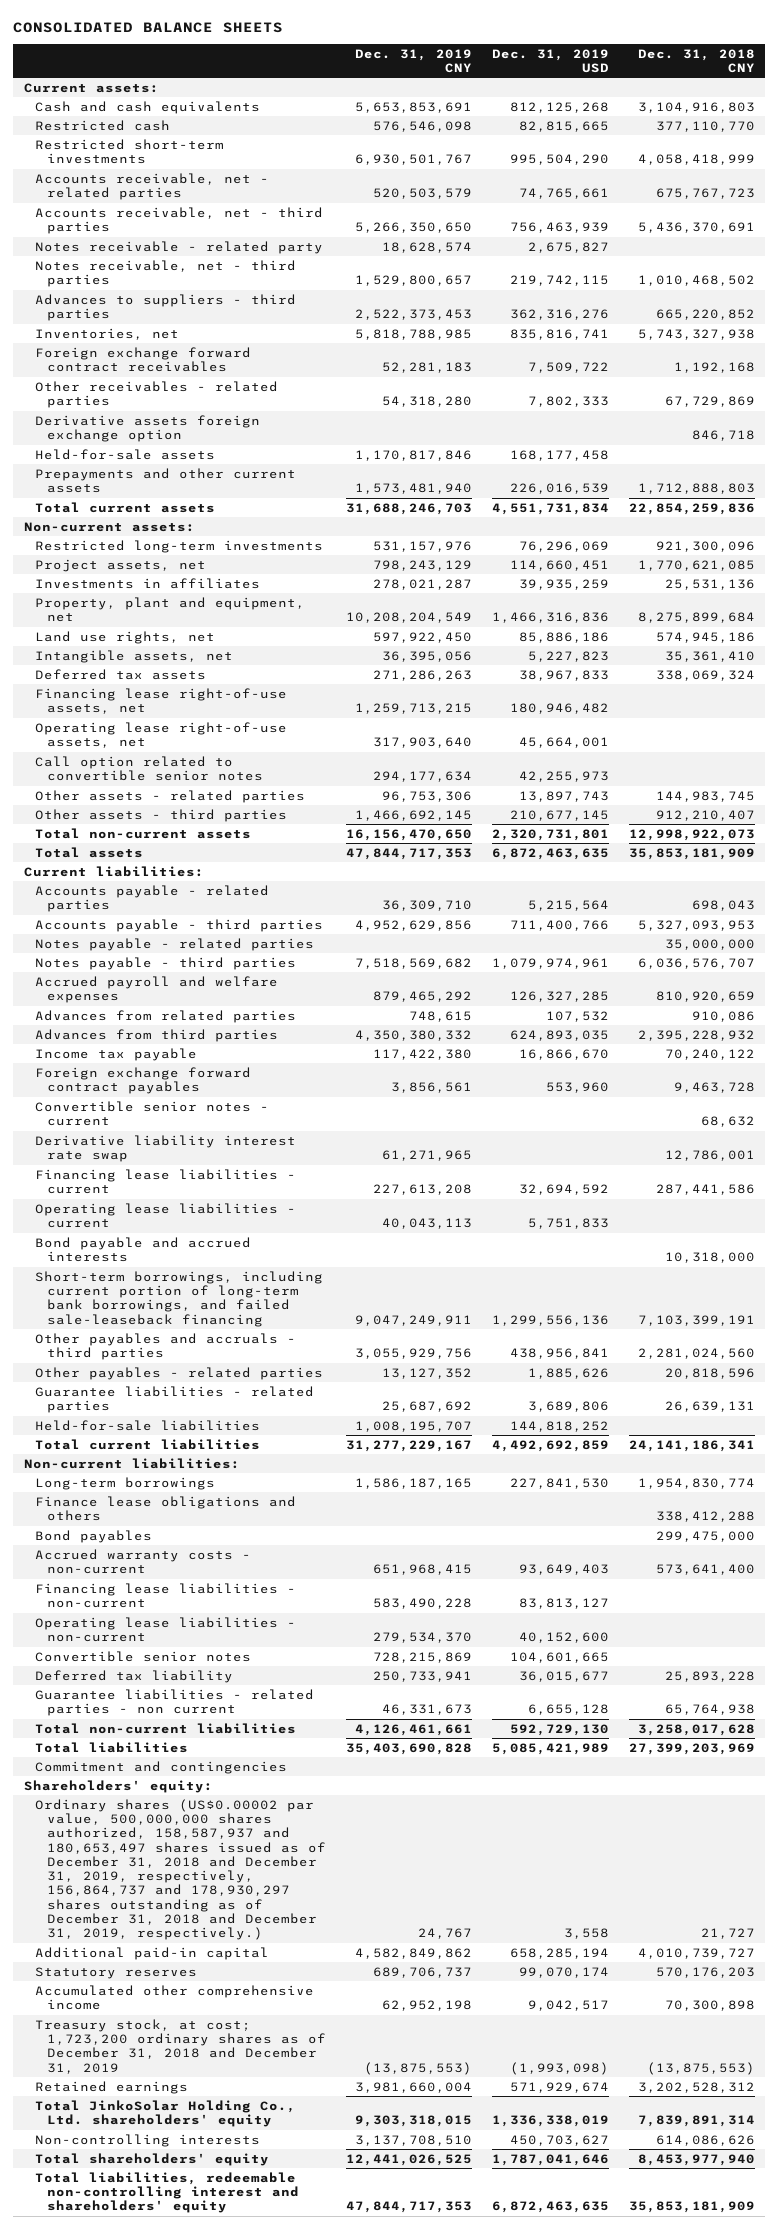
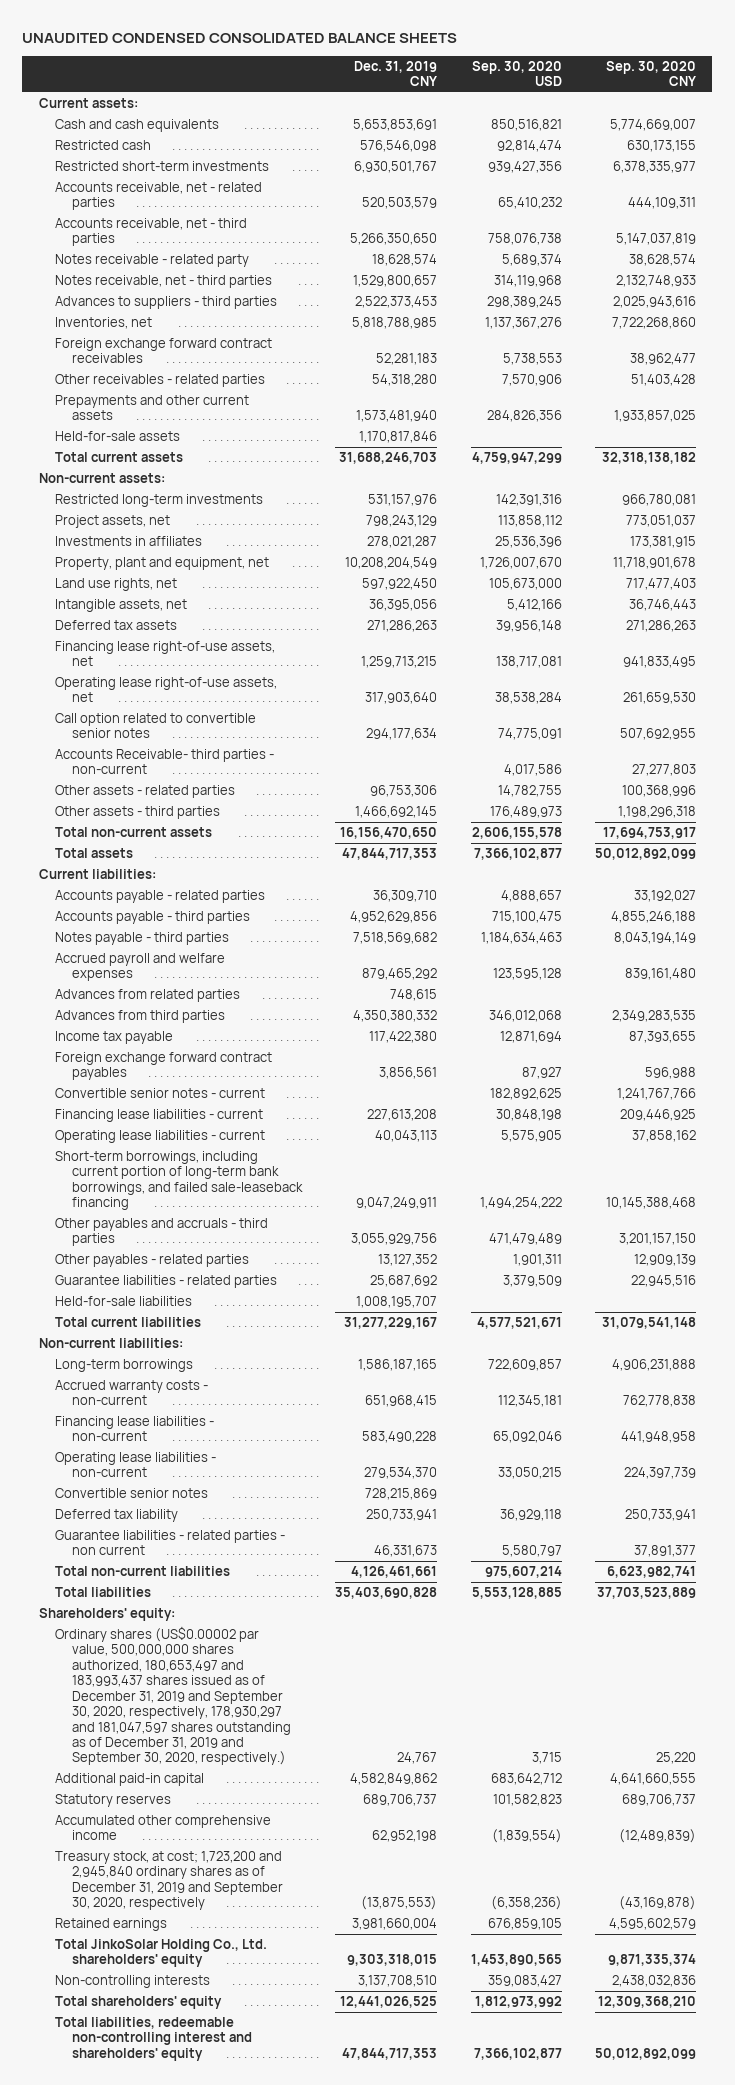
- CONSOLIDATED BALANCE SHEETS
+ UNAUDITED CONDENSED CONSOLIDATED BALANCE SHEETS
- | Dec. 31, 2019 CNY | Dec. 31, 2019 USD | Dec. 31, 2018 CNY
+ | Dec. 31, 2019 CNY | Sep. 30, 2020 USD | Sep. 30, 2020 CNY
- Derivative assets foreign exchange option | | | 846,718
moved down: Held-for-sale assets | 1,170,817,846 | |
+ Accounts Receivable- third parties - non-current | | 4,017,586 | 27,277,803
- Notes payable - related parties | | | 35,000,000
- Derivative liability interest rate swap | 61,271,965 | | 12,786,001
- Bond payable and accrued interests | | | 10,318,000
- Finance lease obligations and others | | | 338,412,288
- Bond payables | | | 299,475,000
- Commitment and contingencies
- Ordinary shares (US$0.00002 par value, 500,000,000 shares authorized, 158,587,937 and 180,653,497 shares issued as of December 31, 2018 and December 31, 2019, respectively, 156,864,737 and 178,930,297 shares outstanding as of December 31, 2018 and December 31, 2019, respectively.) | 24,767 | 3,558 | 21,727
+ Ordinary shares (US$0.00002 par value, 500,000,000 shares authorized, 180,653,497 and 183,993,437 shares issued as of December 31, 2019 and September 30, 2020, respectively, 178,930,297 and 181,047,597 shares outstanding as of December 31, 2019 and September 30, 2020, respectively.) | 24,767 | 3,715 | 25,220
- Treasury stock, at cost; 1,723,200 ordinary shares as of December 31, 2018 and December 31, 2019 | (13,875,553) | (1,993,098) | (13,875,553)
+ Treasury stock, at cost; 1,723,200 and 2,945,840 ordinary shares as of December 31, 2019 and September 30, 2020, respectively | (13,875,553) | (6,358,236) | (43,169,878)

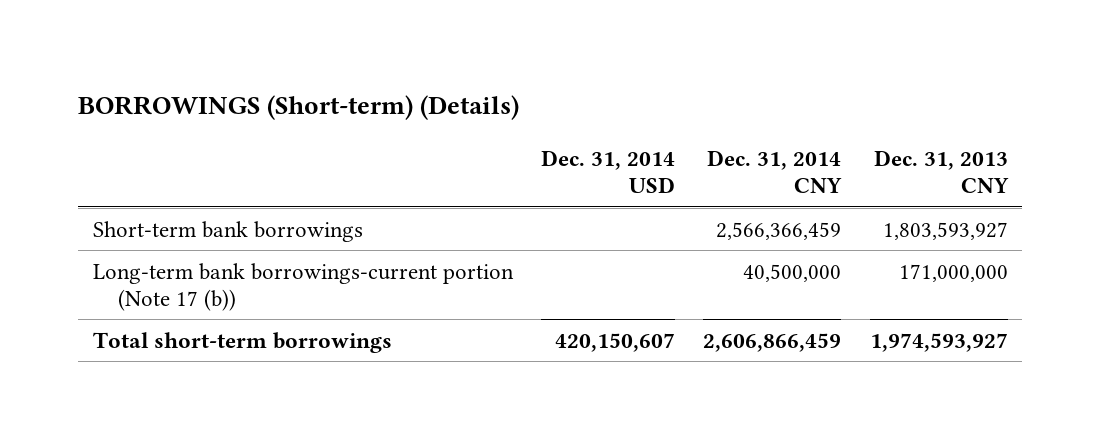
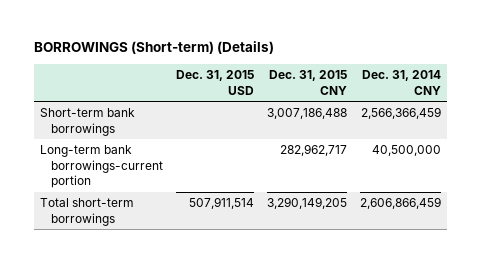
- | Dec. 31, 2014 USD | Dec. 31, 2014 CNY | Dec. 31, 2013 CNY
+ | Dec. 31, 2015 USD | Dec. 31, 2015 CNY | Dec. 31, 2014 CNY
- Long-term bank borrowings-current portion (Note 17 (b)) | | 40,500,000 | 171,000,000
+ Long-term bank borrowings-current portion | | 282,962,717 | 40,500,000

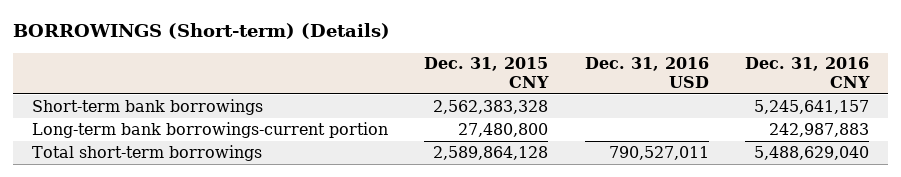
- | Dec. 31, 2015 USD | Dec. 31, 2015 CNY | Dec. 31, 2014 CNY
+ | Dec. 31, 2015 CNY | Dec. 31, 2016 USD | Dec. 31, 2016 CNY
- Short-term bank borrowings | | 3,007,186,488 | 2,566,366,459
- Long-term bank borrowings-current portion | | 282,962,717 | 40,500,000
- Total short-term borrowings | 507,911,514 | 3,290,149,205 | 2,606,866,459
+ Short-term bank borrowings | 2,562,383,328 | | 5,245,641,157
+ Long-term bank borrowings-current portion | 27,480,800 | | 242,987,883
+ Total short-term borrowings | 2,589,864,128 | 790,527,011 | 5,488,629,040

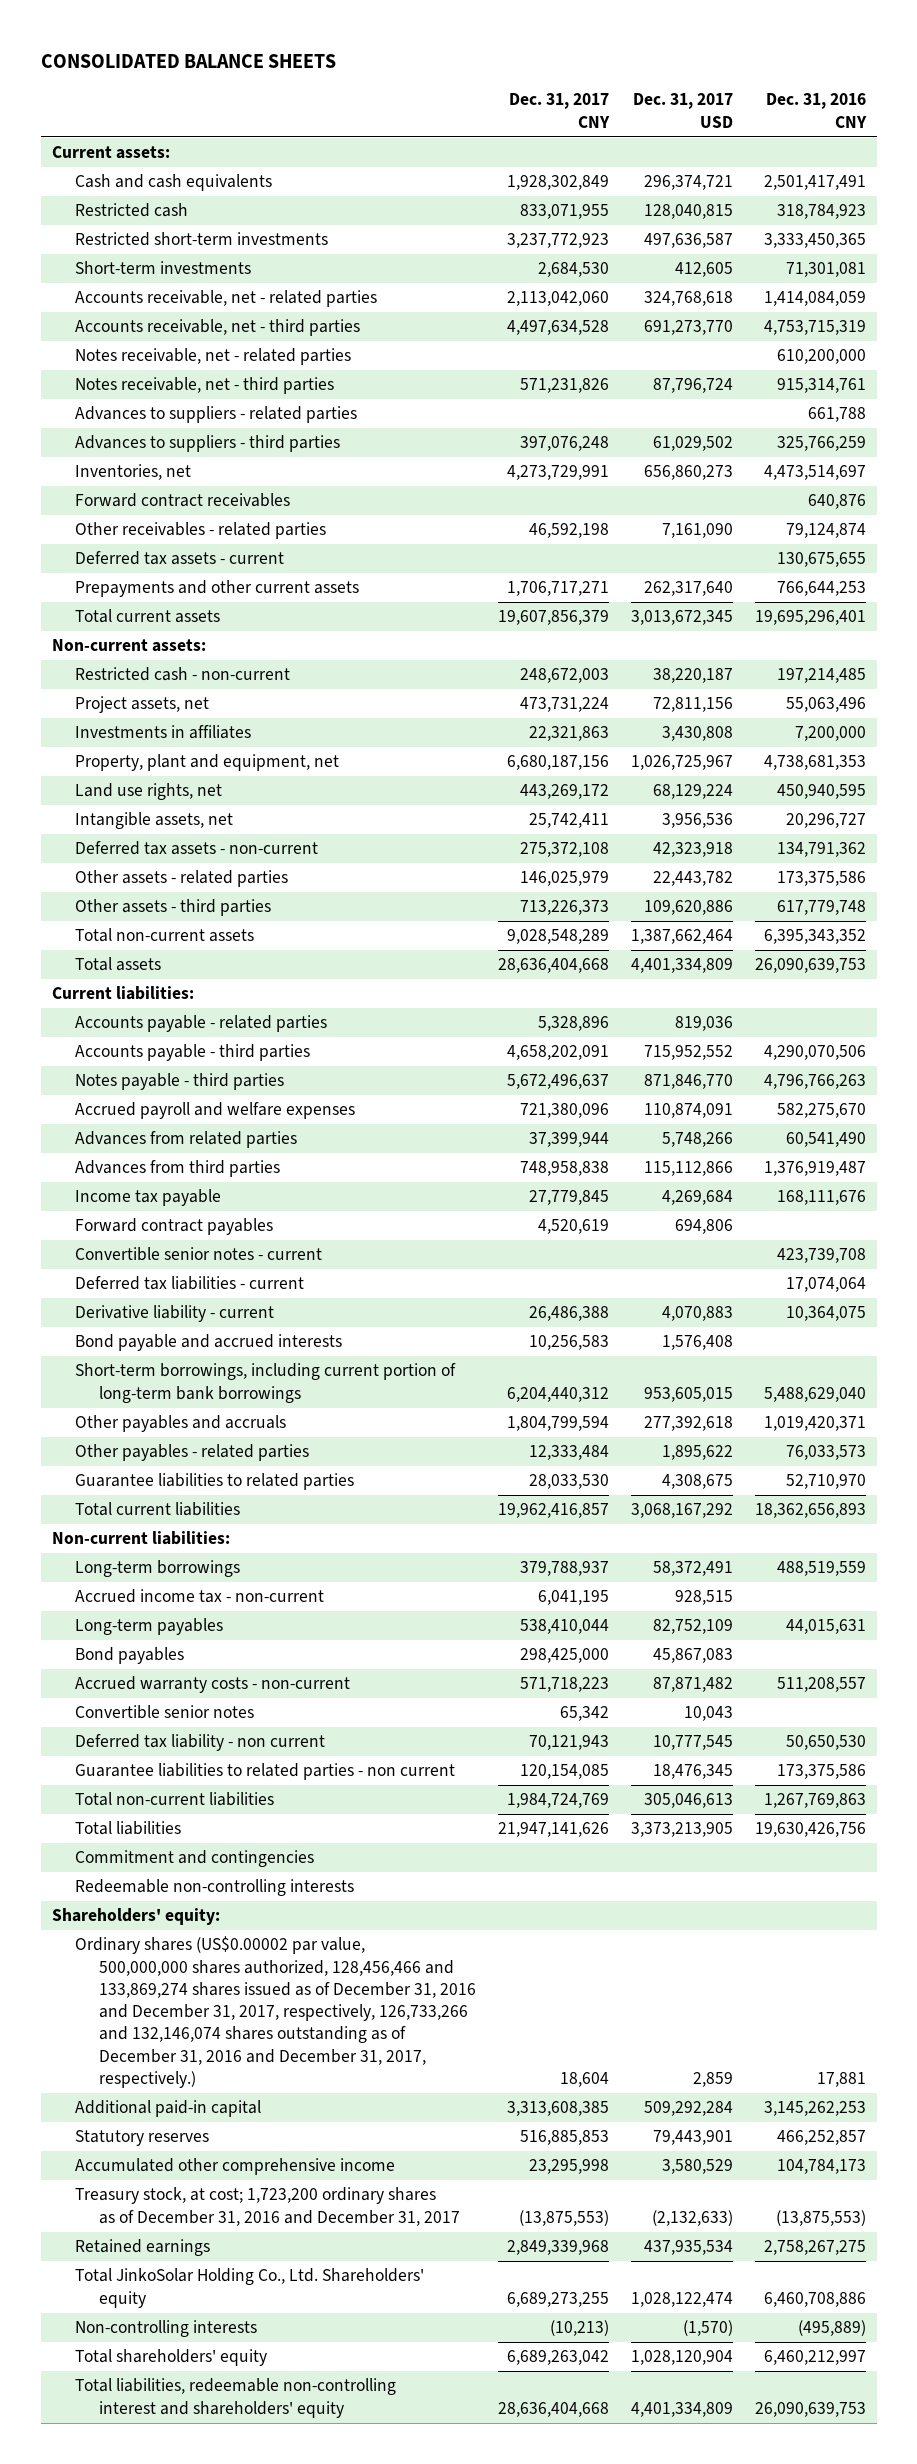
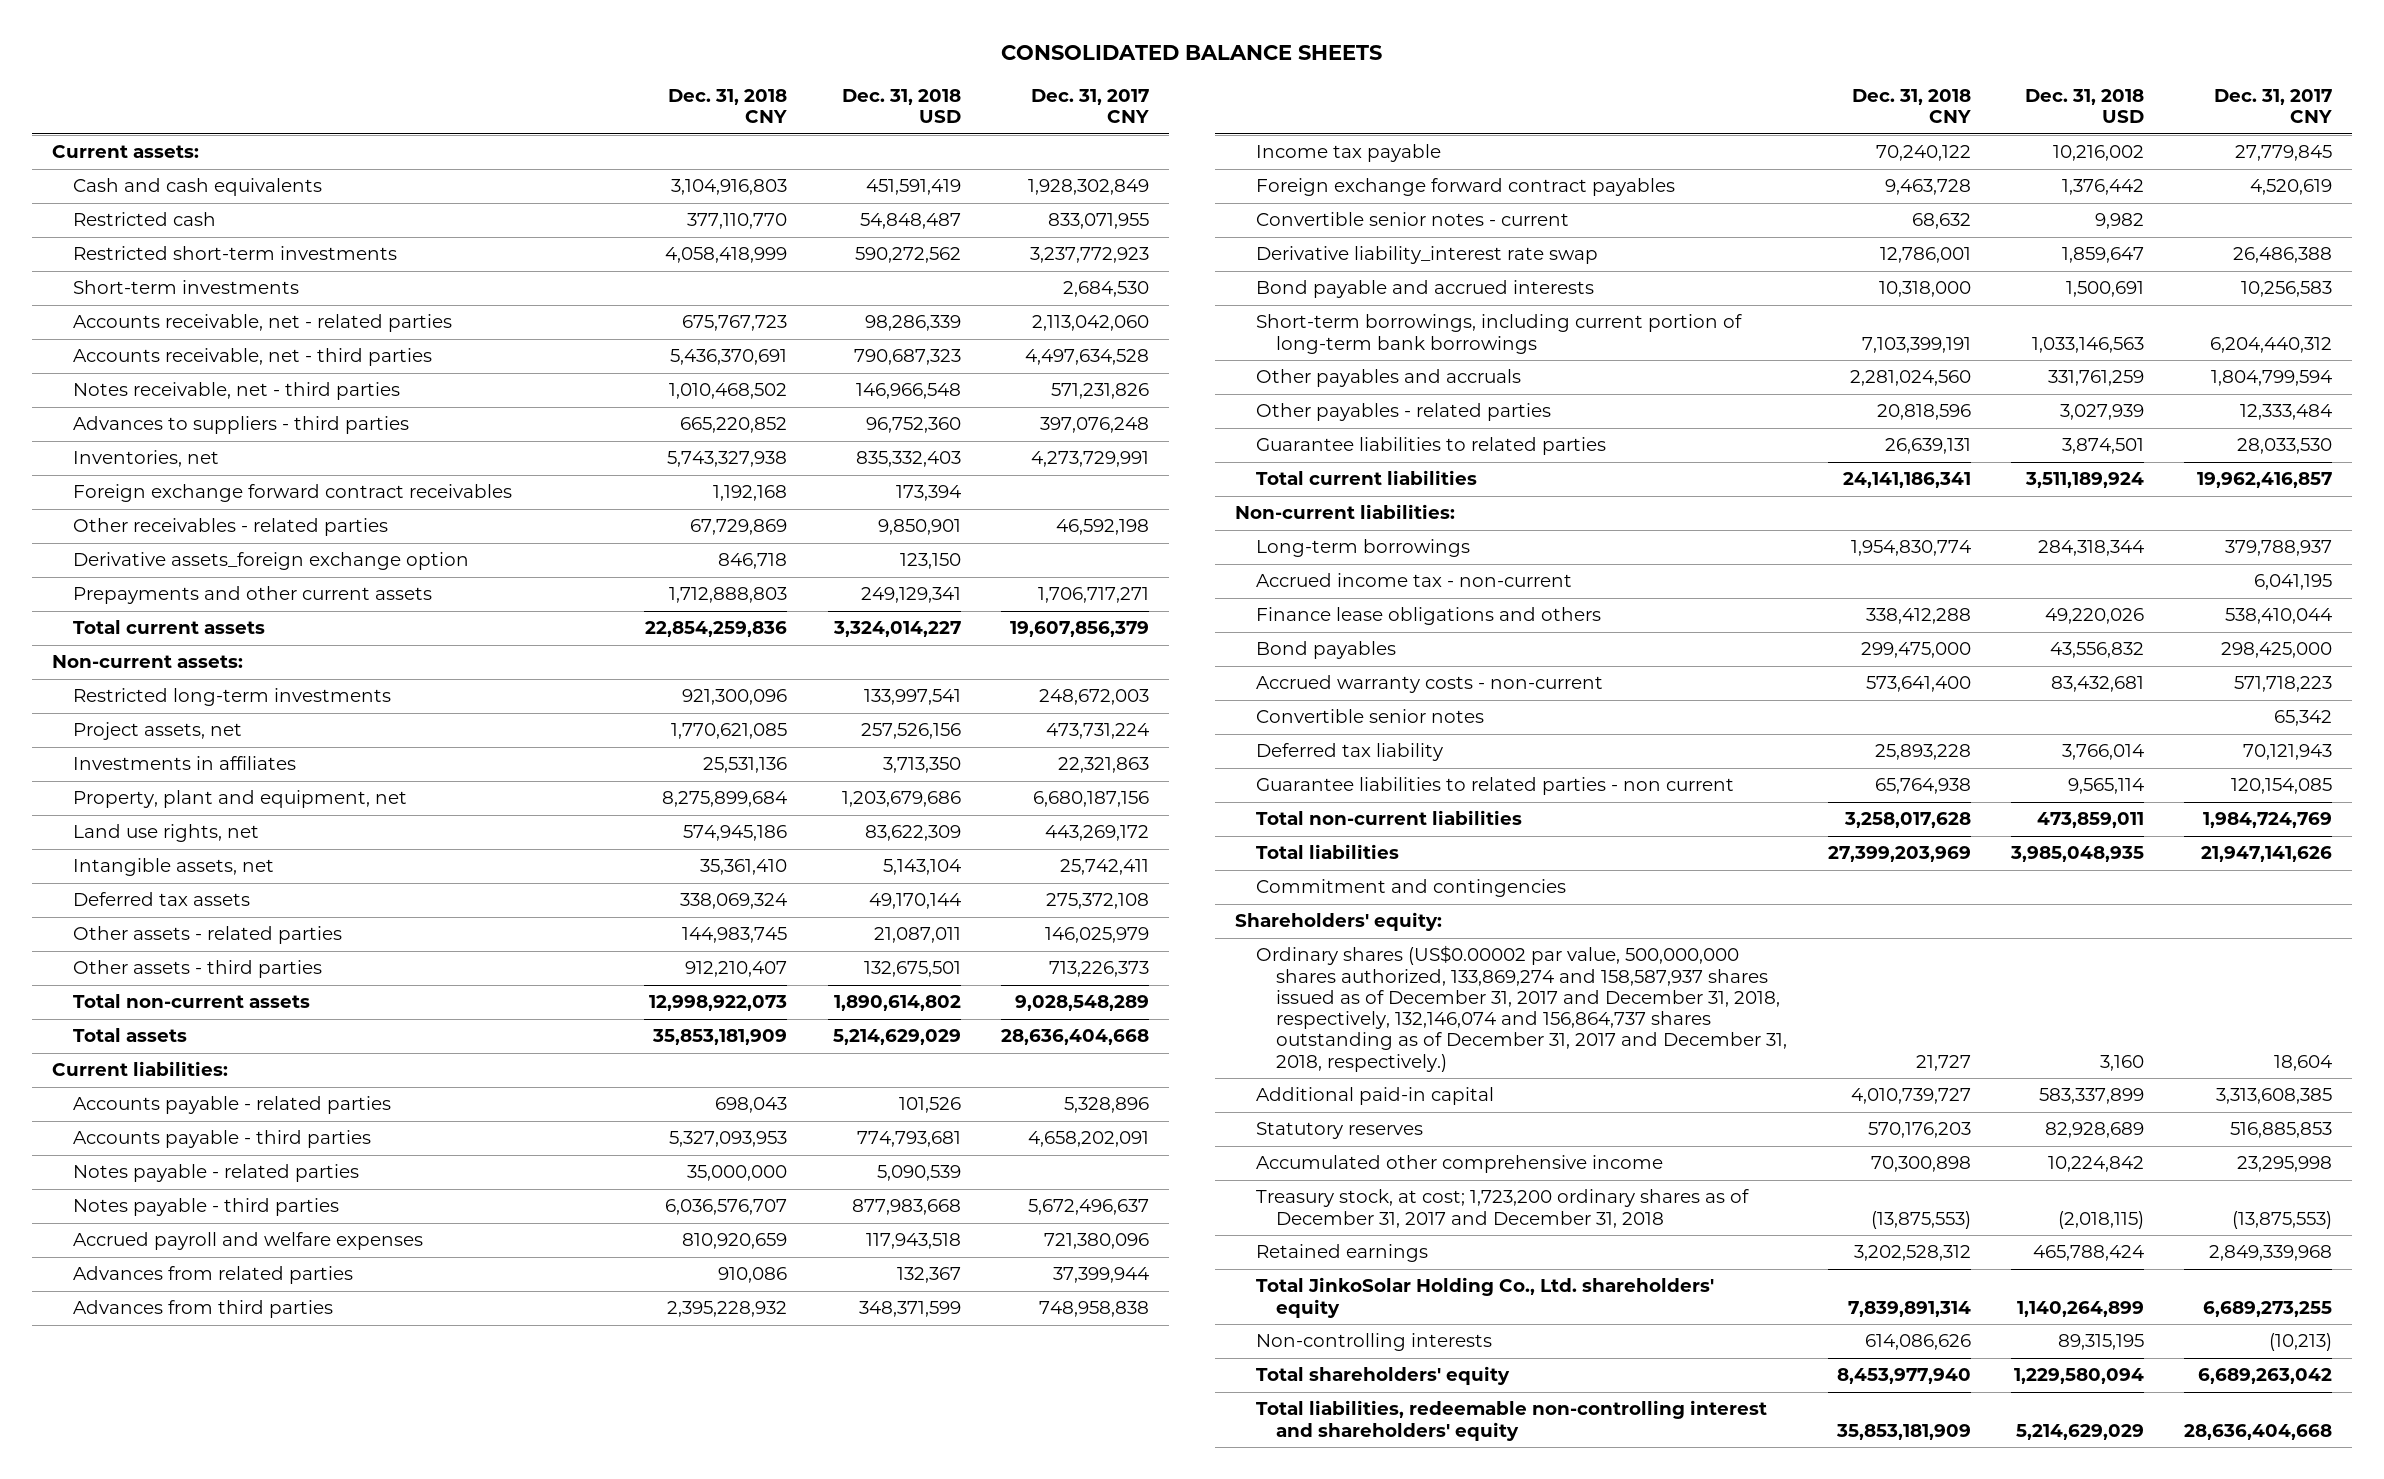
- | Dec. 31, 2017 CNY | Dec. 31, 2017 USD | Dec. 31, 2016 CNY
+ | Dec. 31, 2018 CNY | Dec. 31, 2018 USD | Dec. 31, 2017 CNY
- Notes receivable, net - related parties | | | 610,200,000
- Advances to suppliers - related parties | | | 661,788
- Forward contract receivables | | | 640,876
+ Foreign exchange forward contract receivables | 1,192,168 | 173,394 |
- Deferred tax assets - current | | | 130,675,655
+ Derivative assets_foreign exchange option | 846,718 | 123,150 |
- Restricted cash - non-current | 248,672,003 | 38,220,187 | 197,214,485
+ Restricted long-term investments | 921,300,096 | 133,997,541 | 248,672,003
- Deferred tax assets - non-current | 275,372,108 | 42,323,918 | 134,791,362
+ Deferred tax assets | 338,069,324 | 49,170,144 | 275,372,108
+ Notes payable - related parties | 35,000,000 | 5,090,539 |
- Forward contract payables | 4,520,619 | 694,806 |
+ Foreign exchange forward contract payables | 9,463,728 | 1,376,442 | 4,520,619
- Deferred tax liabilities - current | | | 17,074,064
- Derivative liability - current | 26,486,388 | 4,070,883 | 10,364,075
+ Derivative liability_interest rate swap | 12,786,001 | 1,859,647 | 26,486,388
- Long-term payables | 538,410,044 | 82,752,109 | 44,015,631
+ Finance lease obligations and others | 338,412,288 | 49,220,026 | 538,410,044
- Deferred tax liability - non current | 70,121,943 | 10,777,545 | 50,650,530
+ Deferred tax liability | 25,893,228 | 3,766,014 | 70,121,943
- Redeemable non-controlling interests
- Ordinary shares (US$0.00002 par value, 500,000,000 shares authorized, 128,456,466 and 133,869,274 shares issued as of December 31, 2016 and December 31, 2017, respectively, 126,733,266 and 132,146,074 shares outstanding as of December 31, 2016 and December 31, 2017, respectively.) | 18,604 | 2,859 | 17,881
+ Ordinary shares (US$0.00002 par value, 500,000,000 shares authorized, 133,869,274 and 158,587,937 shares issued as of December 31, 2017 and December 31, 2018, respectively, 132,146,074 and 156,864,737 shares outstanding as of December 31, 2017 and December 31, 2018, respectively.) | 21,727 | 3,160 | 18,604
- Treasury stock, at cost; 1,723,200 ordinary shares as of December 31, 2016 and December 31, 2017 | (13,875,553) | (2,132,633) | (13,875,553)
+ Treasury stock, at cost; 1,723,200 ordinary shares as of December 31, 2017 and December 31, 2018 | (13,875,553) | (2,018,115) | (13,875,553)
- Total JinkoSolar Holding Co., Ltd. Shareholders' equity | 6,689,273,255 | 1,028,122,474 | 6,460,708,886
+ Total JinkoSolar Holding Co., Ltd. shareholders' equity | 7,839,891,314 | 1,140,264,899 | 6,689,273,255

